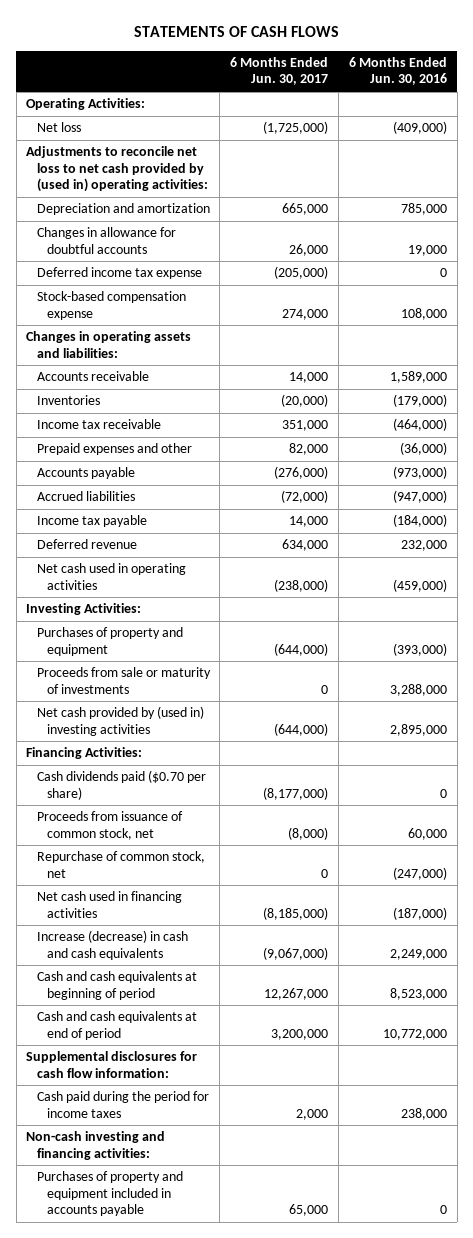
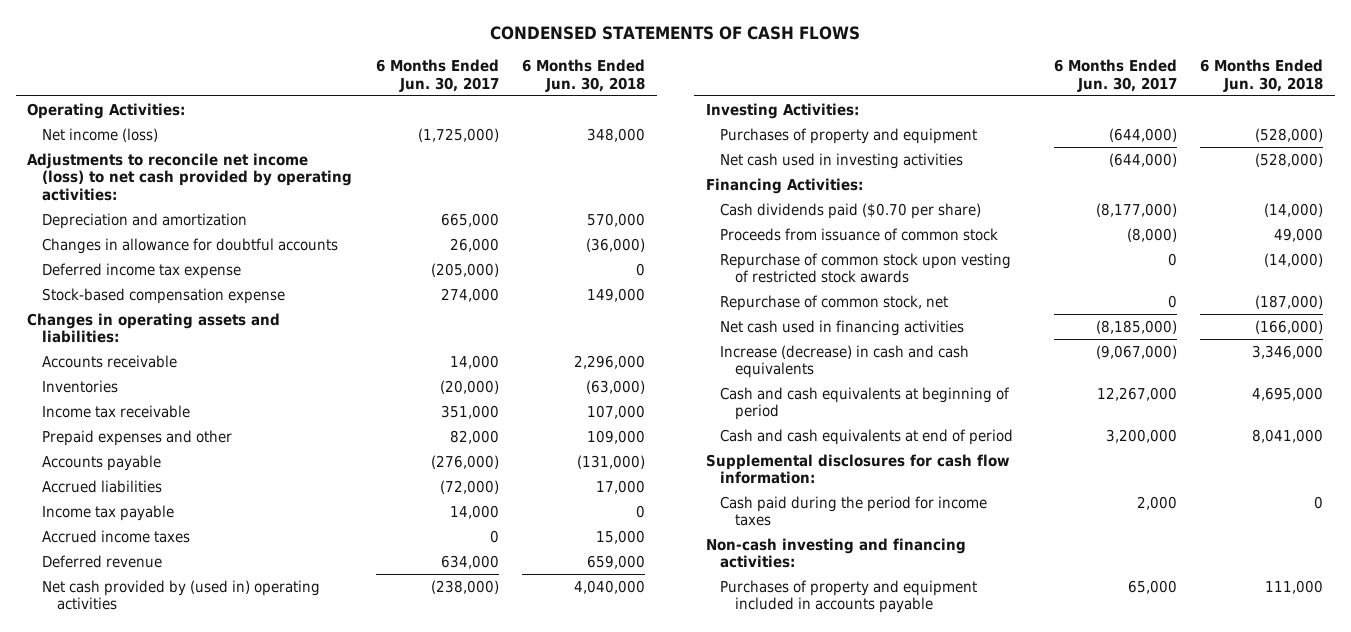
- STATEMENTS OF CASH FLOWS
+ CONDENSED STATEMENTS OF CASH FLOWS
- | 6 Months Ended Jun. 30, 2017 | 6 Months Ended Jun. 30, 2016
+ | 6 Months Ended Jun. 30, 2017 | 6 Months Ended Jun. 30, 2018
- Net loss | (1,725,000) | (409,000)
- Adjustments to reconcile net loss to net cash provided by (used in) operating activities:
+ Net income (loss) | (1,725,000) | 348,000
+ Adjustments to reconcile net income (loss) to net cash provided by operating activities:
+ Accrued income taxes | 0 | 15,000
- Net cash used in operating activities | (238,000) | (459,000)
+ Net cash provided by (used in) operating activities | (238,000) | 4,040,000
- Proceeds from sale or maturity of investments | 0 | 3,288,000
- Net cash provided by (used in) investing activities | (644,000) | 2,895,000
+ Net cash used in investing activities | (644,000) | (528,000)
- Proceeds from issuance of common stock, net | (8,000) | 60,000
+ Proceeds from issuance of common stock | (8,000) | 49,000
+ Repurchase of common stock upon vesting of restricted stock awards | 0 | (14,000)

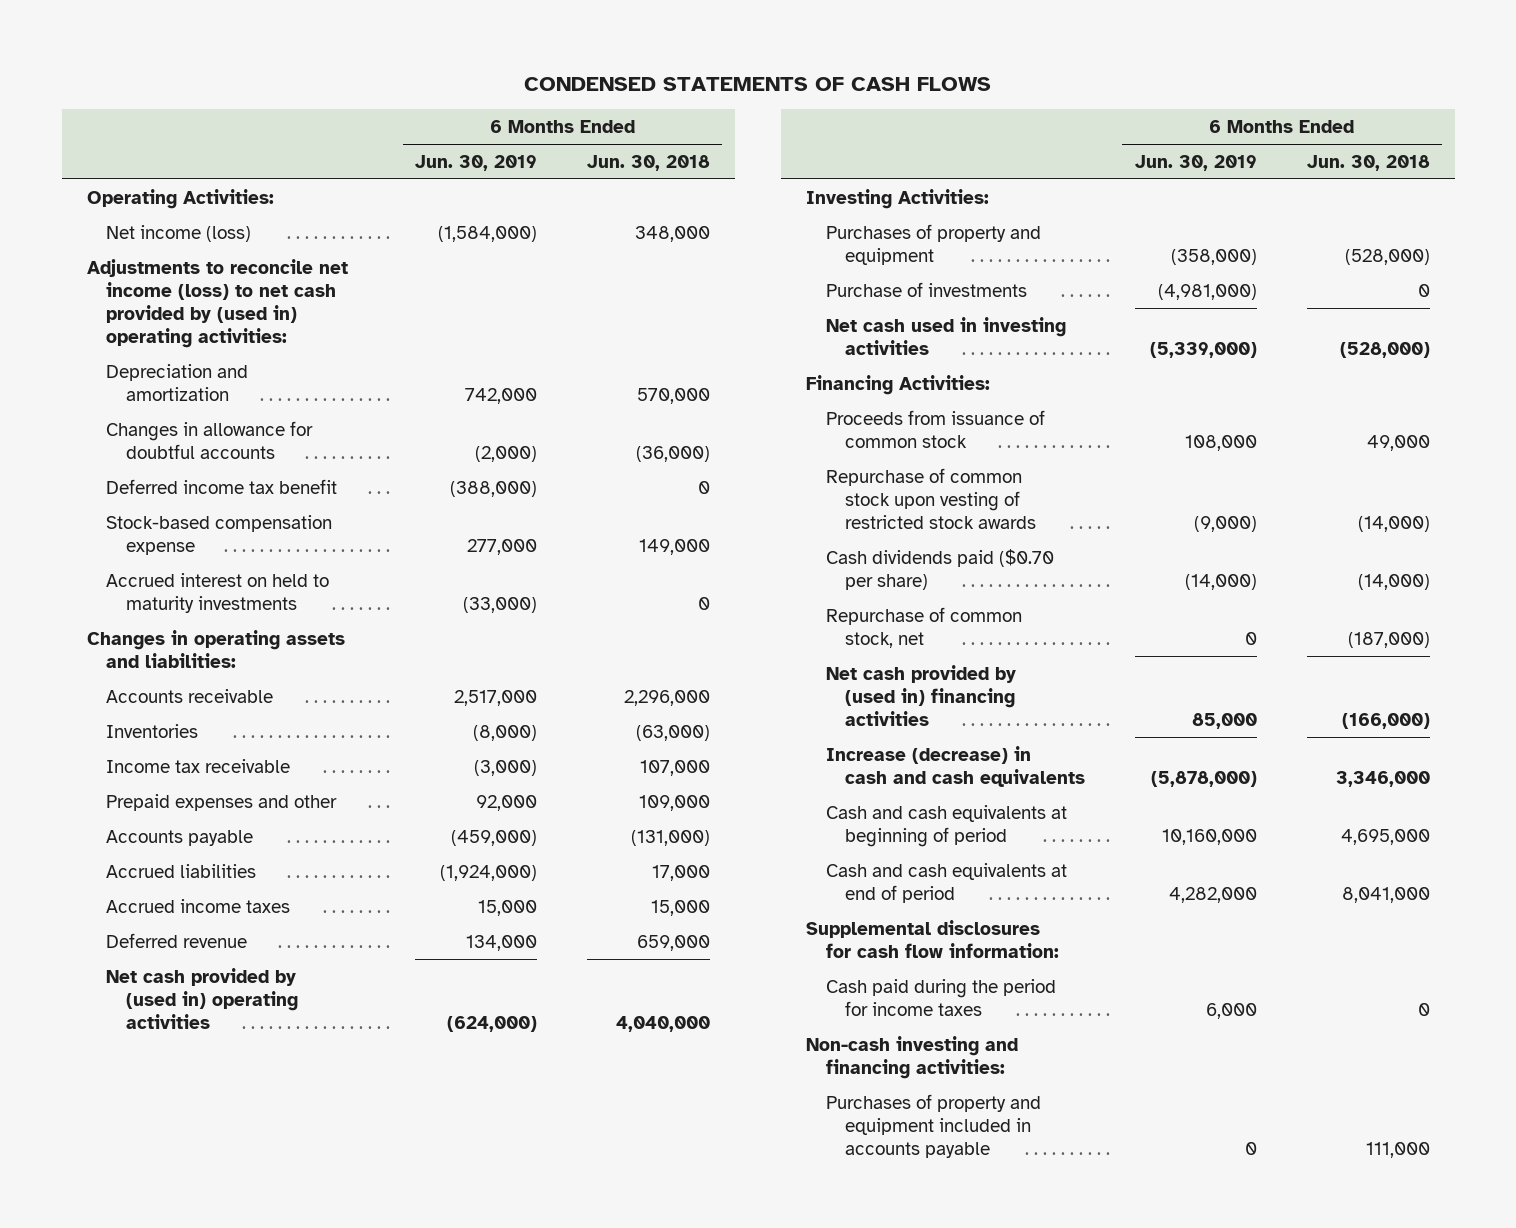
- | 6 Months Ended Jun. 30, 2017 | 6 Months Ended Jun. 30, 2018
+ | 6 Months Ended Jun. 30, 2019 | 6 Months Ended Jun. 30, 2018
- Adjustments to reconcile net income (loss) to net cash provided by operating activities:
+ Adjustments to reconcile net income (loss) to net cash provided by (used in) operating activities:
- Deferred income tax expense | (205,000) | 0
+ Deferred income tax benefit | (388,000) | 0
+ Accrued interest on held to maturity investments | (33,000) | 0
- Income tax payable | 14,000 | 0
+ Purchase of investments | (4,981,000) | 0
moved down: Cash dividends paid ($0.70 per share) | (14,000) | (14,000)
- Net cash used in financing activities | (8,185,000) | (166,000)
+ Net cash provided by (used in) financing activities | 85,000 | (166,000)

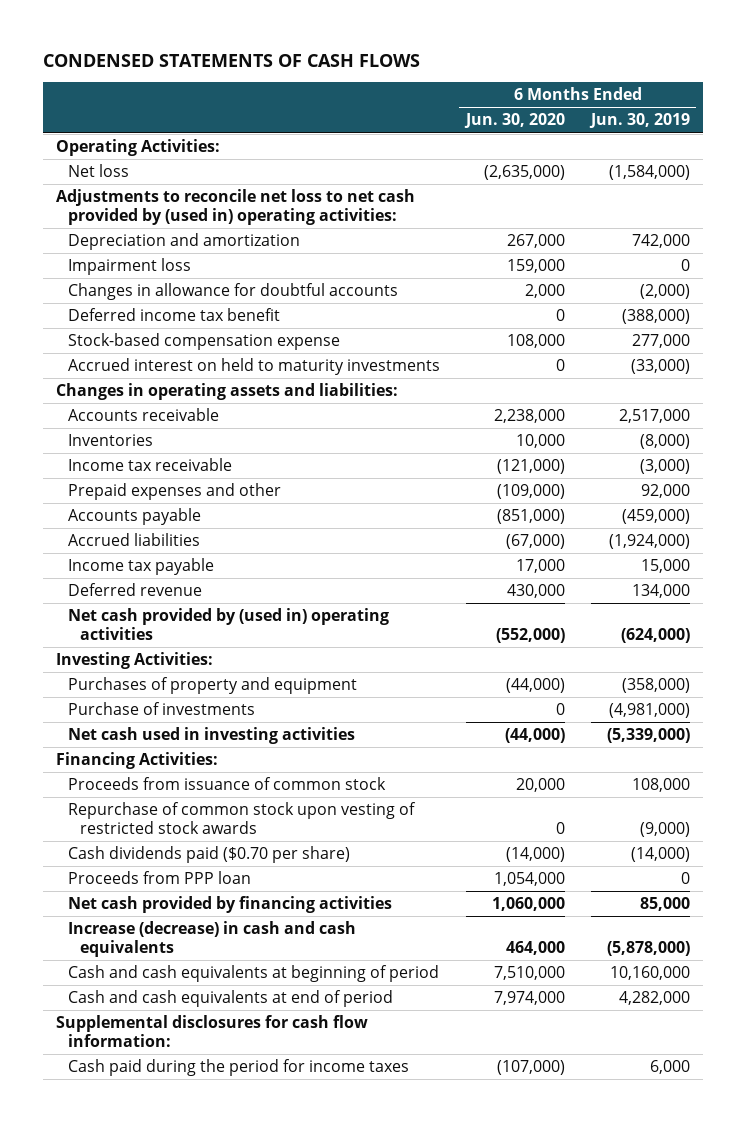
- | 6 Months Ended Jun. 30, 2019 | 6 Months Ended Jun. 30, 2018
+ | 6 Months Ended Jun. 30, 2020 | 6 Months Ended Jun. 30, 2019
- Net income (loss) | (1,584,000) | 348,000
- Adjustments to reconcile net income (loss) to net cash provided by (used in) operating activities:
+ Net loss | (2,635,000) | (1,584,000)
+ Adjustments to reconcile net loss to net cash provided by (used in) operating activities:
+ Impairment loss | 159,000 | 0
- Accrued income taxes | 15,000 | 15,000
+ Income tax payable | 17,000 | 15,000
- Repurchase of common stock, net | 0 | (187,000)
- Net cash provided by (used in) financing activities | 85,000 | (166,000)
+ Proceeds from PPP loan | 1,054,000 | 0
+ Net cash provided by financing activities | 1,060,000 | 85,000
- Non-cash investing and financing activities:
- Purchases of property and equipment included in accounts payable | 0 | 111,000

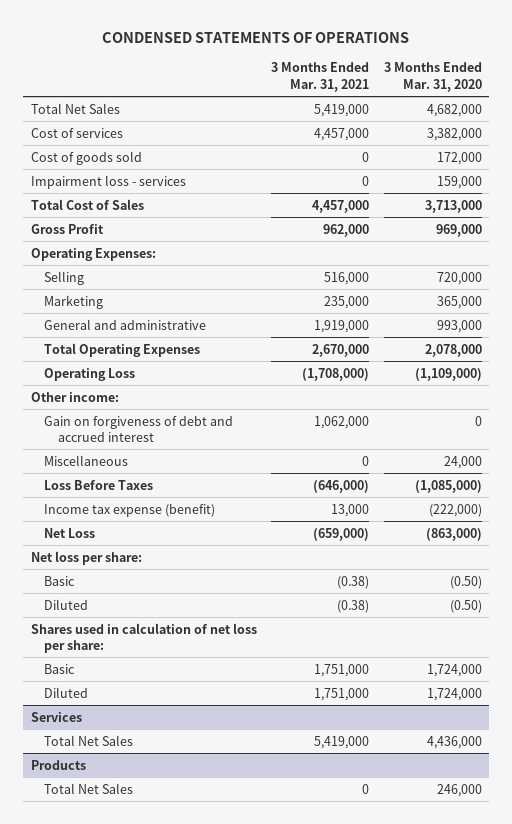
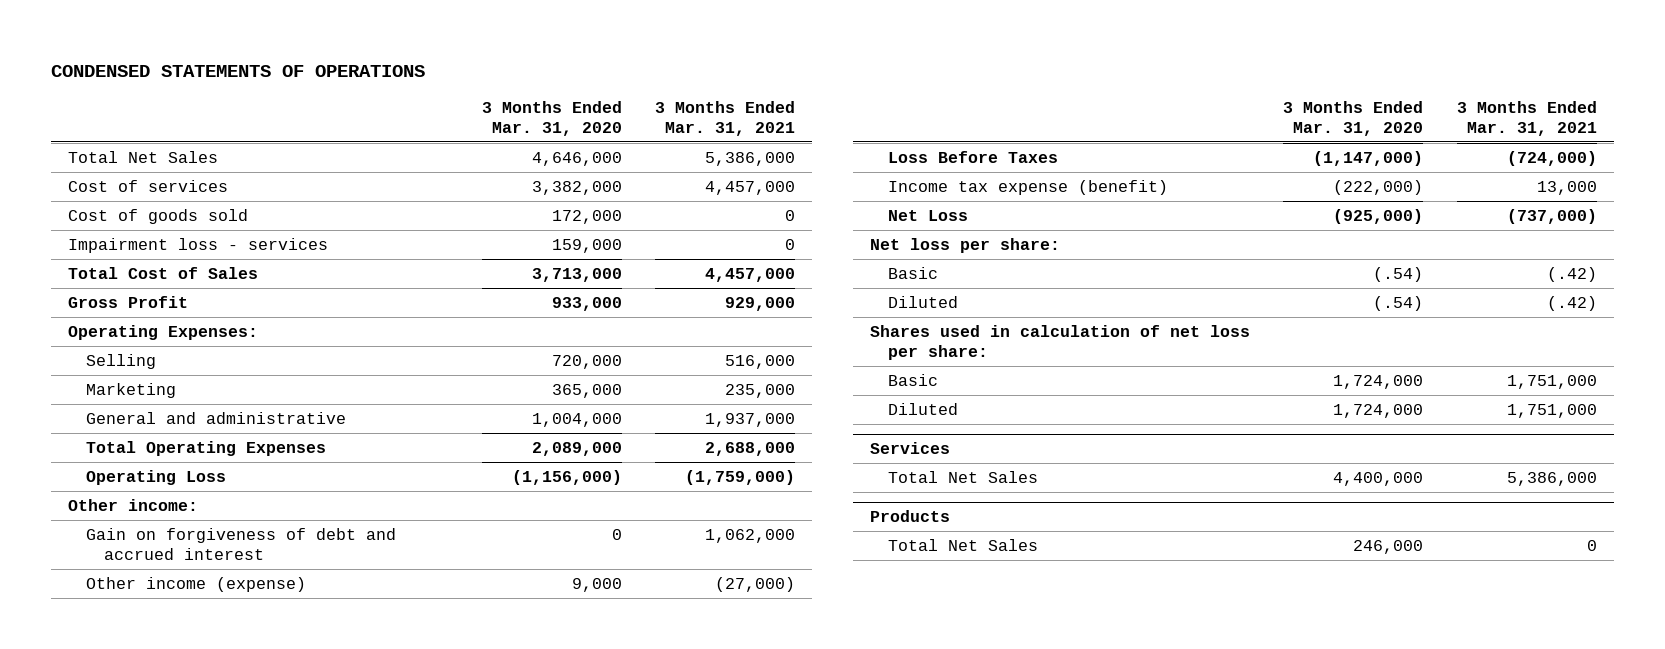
- | 3 Months Ended Mar. 31, 2021 | 3 Months Ended Mar. 31, 2020
+ | 3 Months Ended Mar. 31, 2020 | 3 Months Ended Mar. 31, 2021
- Total Net Sales | 5,419,000 | 4,682,000
+ Total Net Sales | 4,646,000 | 5,386,000
- Gross Profit | 962,000 | 969,000
+ Gross Profit | 933,000 | 929,000
- General and administrative | 1,919,000 | 993,000
- Total Operating Expenses | 2,670,000 | 2,078,000
- Operating Loss | (1,708,000) | (1,109,000)
+ General and administrative | 1,004,000 | 1,937,000
+ Total Operating Expenses | 2,089,000 | 2,688,000
+ Operating Loss | (1,156,000) | (1,759,000)
- Miscellaneous | 0 | 24,000
- Loss Before Taxes | (646,000) | (1,085,000)
+ Other income (expense) | 9,000 | (27,000)
+ Loss Before Taxes | (1,147,000) | (724,000)
- Net Loss | (659,000) | (863,000)
+ Net Loss | (925,000) | (737,000)
- Basic | (0.38) | (0.50)
- Diluted | (0.38) | (0.50)
+ Basic | (.54) | (.42)
+ Diluted | (.54) | (.42)
@ Services
- Total Net Sales | 5,419,000 | 4,436,000
+ Total Net Sales | 4,400,000 | 5,386,000

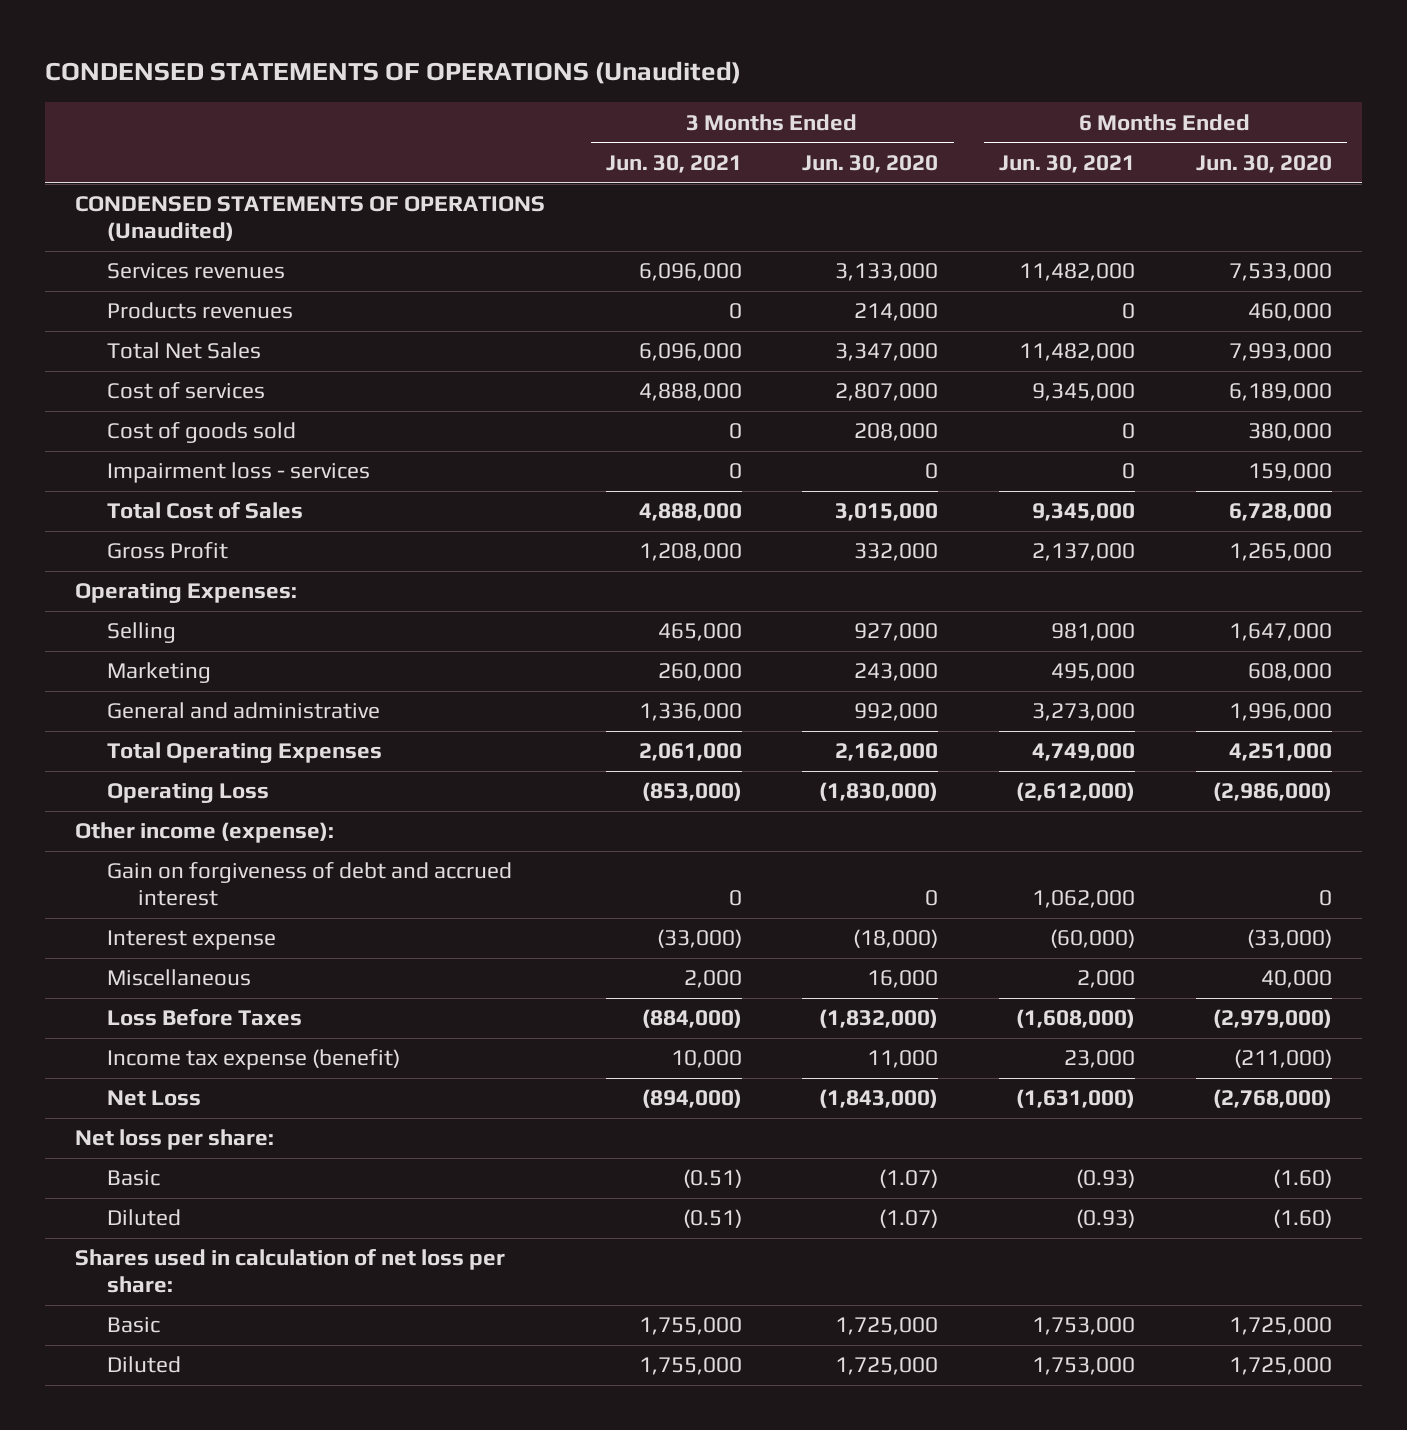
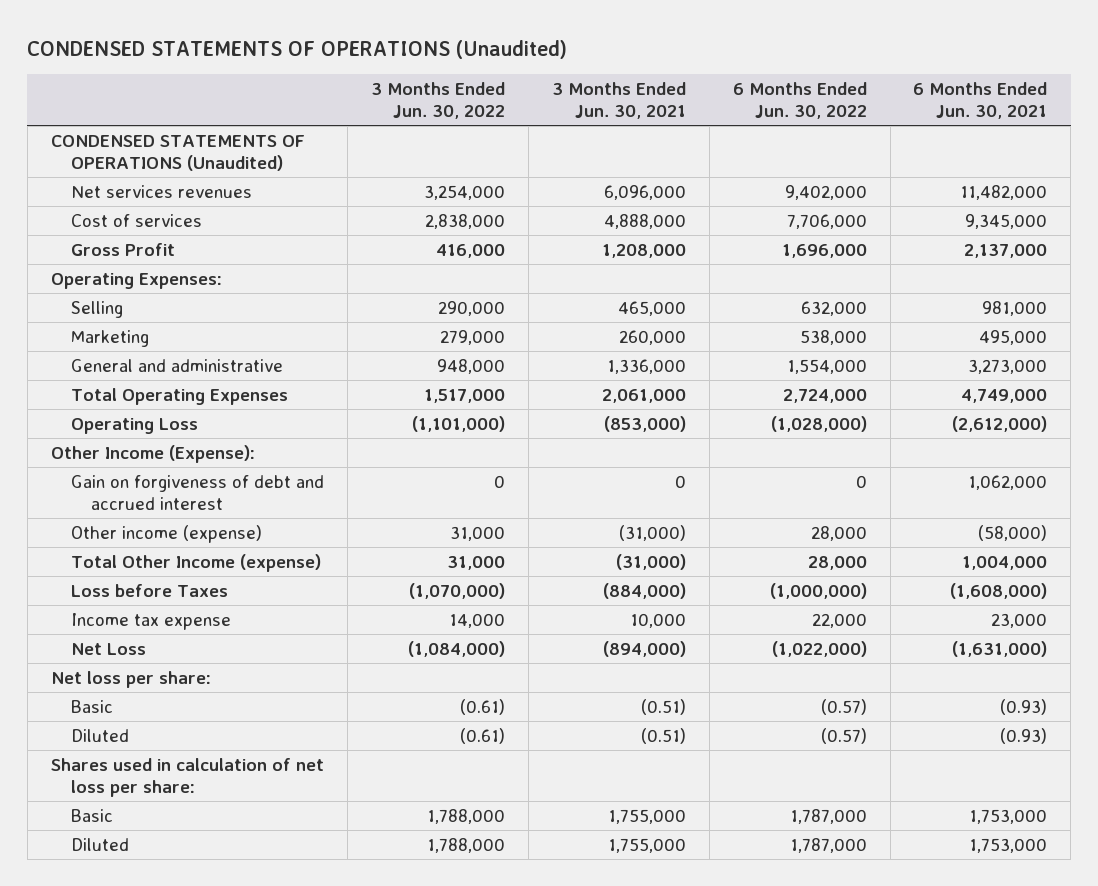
- | 3 Months Ended Jun. 30, 2021 | 3 Months Ended Jun. 30, 2020 | 6 Months Ended Jun. 30, 2021 | 6 Months Ended Jun. 30, 2020
+ | 3 Months Ended Jun. 30, 2022 | 3 Months Ended Jun. 30, 2021 | 6 Months Ended Jun. 30, 2022 | 6 Months Ended Jun. 30, 2021
- Services revenues | 6,096,000 | 3,133,000 | 11,482,000 | 7,533,000
- Products revenues | 0 | 214,000 | 0 | 460,000
- Total Net Sales | 6,096,000 | 3,347,000 | 11,482,000 | 7,993,000
+ Net services revenues | 3,254,000 | 6,096,000 | 9,402,000 | 11,482,000
- Cost of goods sold | 0 | 208,000 | 0 | 380,000
- Impairment loss - services | 0 | 0 | 0 | 159,000
- Total Cost of Sales | 4,888,000 | 3,015,000 | 9,345,000 | 6,728,000
- Other income (expense):
+ Other Income (Expense):
- Interest expense | (33,000) | (18,000) | (60,000) | (33,000)
- Miscellaneous | 2,000 | 16,000 | 2,000 | 40,000
- Loss Before Taxes | (884,000) | (1,832,000) | (1,608,000) | (2,979,000)
- Income tax expense (benefit) | 10,000 | 11,000 | 23,000 | (211,000)
+ Other income (expense) | 31,000 | (31,000) | 28,000 | (58,000)
+ Total Other Income (expense) | 31,000 | (31,000) | 28,000 | 1,004,000
+ Loss before Taxes | (1,070,000) | (884,000) | (1,000,000) | (1,608,000)
+ Income tax expense | 14,000 | 10,000 | 22,000 | 23,000

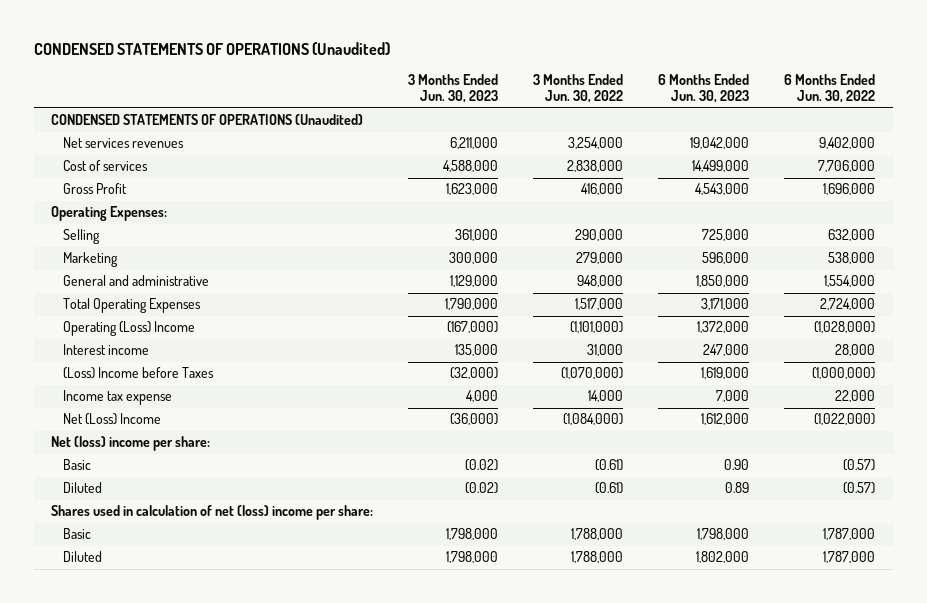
- | 3 Months Ended Jun. 30, 2022 | 3 Months Ended Jun. 30, 2021 | 6 Months Ended Jun. 30, 2022 | 6 Months Ended Jun. 30, 2021
+ | 3 Months Ended Jun. 30, 2023 | 3 Months Ended Jun. 30, 2022 | 6 Months Ended Jun. 30, 2023 | 6 Months Ended Jun. 30, 2022
- Operating Loss | (1,101,000) | (853,000) | (1,028,000) | (2,612,000)
- Other Income (Expense):
- Gain on forgiveness of debt and accrued interest | 0 | 0 | 0 | 1,062,000
- Other income (expense) | 31,000 | (31,000) | 28,000 | (58,000)
- Total Other Income (expense) | 31,000 | (31,000) | 28,000 | 1,004,000
- Loss before Taxes | (1,070,000) | (884,000) | (1,000,000) | (1,608,000)
+ Operating (Loss) Income | (167,000) | (1,101,000) | 1,372,000 | (1,028,000)
+ Interest income | 135,000 | 31,000 | 247,000 | 28,000
+ (Loss) Income before Taxes | (32,000) | (1,070,000) | 1,619,000 | (1,000,000)
- Net Loss | (1,084,000) | (894,000) | (1,022,000) | (1,631,000)
- Net loss per share:
+ Net (Loss) Income | (36,000) | (1,084,000) | 1,612,000 | (1,022,000)
+ Net (loss) income per share:
- Shares used in calculation of net loss per share:
+ Shares used in calculation of net (loss) income per share:

